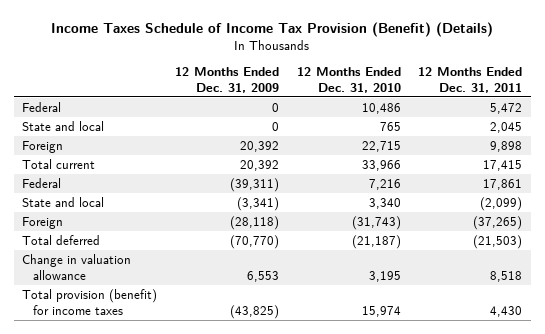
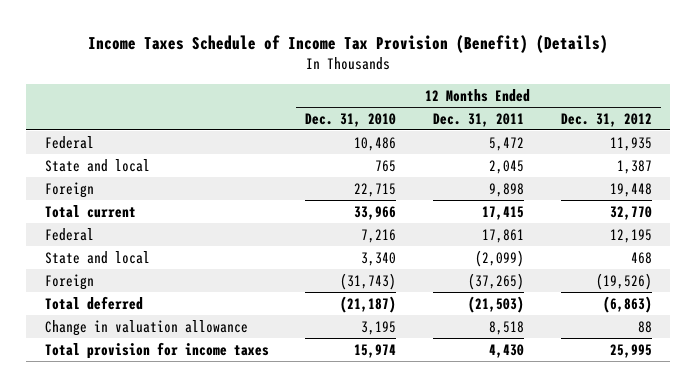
- | 12 Months Ended Dec. 31, 2009 | 12 Months Ended Dec. 31, 2010 | 12 Months Ended Dec. 31, 2011
+ | 12 Months Ended Dec. 31, 2010 | 12 Months Ended Dec. 31, 2011 | 12 Months Ended Dec. 31, 2012
- Total provision (benefit) for income taxes | (43,825) | 15,974 | 4,430
+ Total provision for income taxes | 15,974 | 4,430 | 25,995

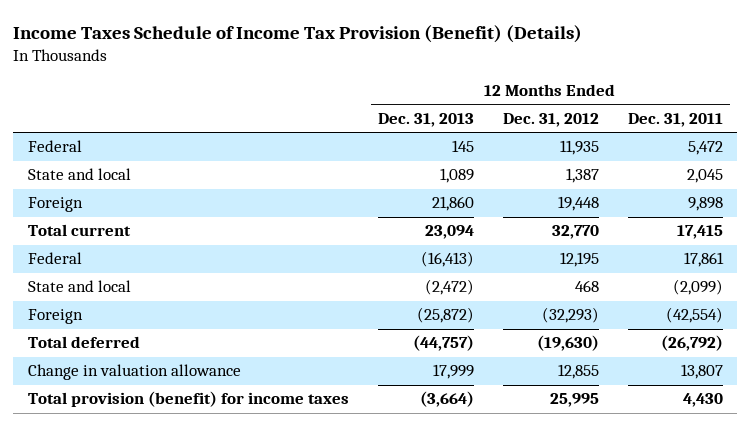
- | 12 Months Ended Dec. 31, 2010 | 12 Months Ended Dec. 31, 2011 | 12 Months Ended Dec. 31, 2012
+ | 12 Months Ended Dec. 31, 2013 | 12 Months Ended Dec. 31, 2012 | 12 Months Ended Dec. 31, 2011
- Foreign | (31,743) | (37,265) | (19,526)
- Total deferred | (21,187) | (21,503) | (6,863)
- Change in valuation allowance | 3,195 | 8,518 | 88
- Total provision for income taxes | 15,974 | 4,430 | 25,995
+ Foreign | (25,872) | (32,293) | (42,554)
+ Total deferred | (44,757) | (19,630) | (26,792)
+ Change in valuation allowance | 17,999 | 12,855 | 13,807
+ Total provision (benefit) for income taxes | (3,664) | 25,995 | 4,430

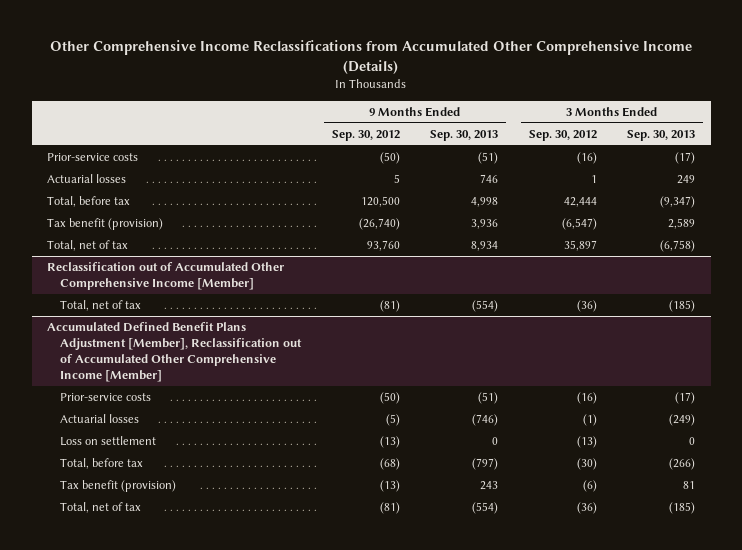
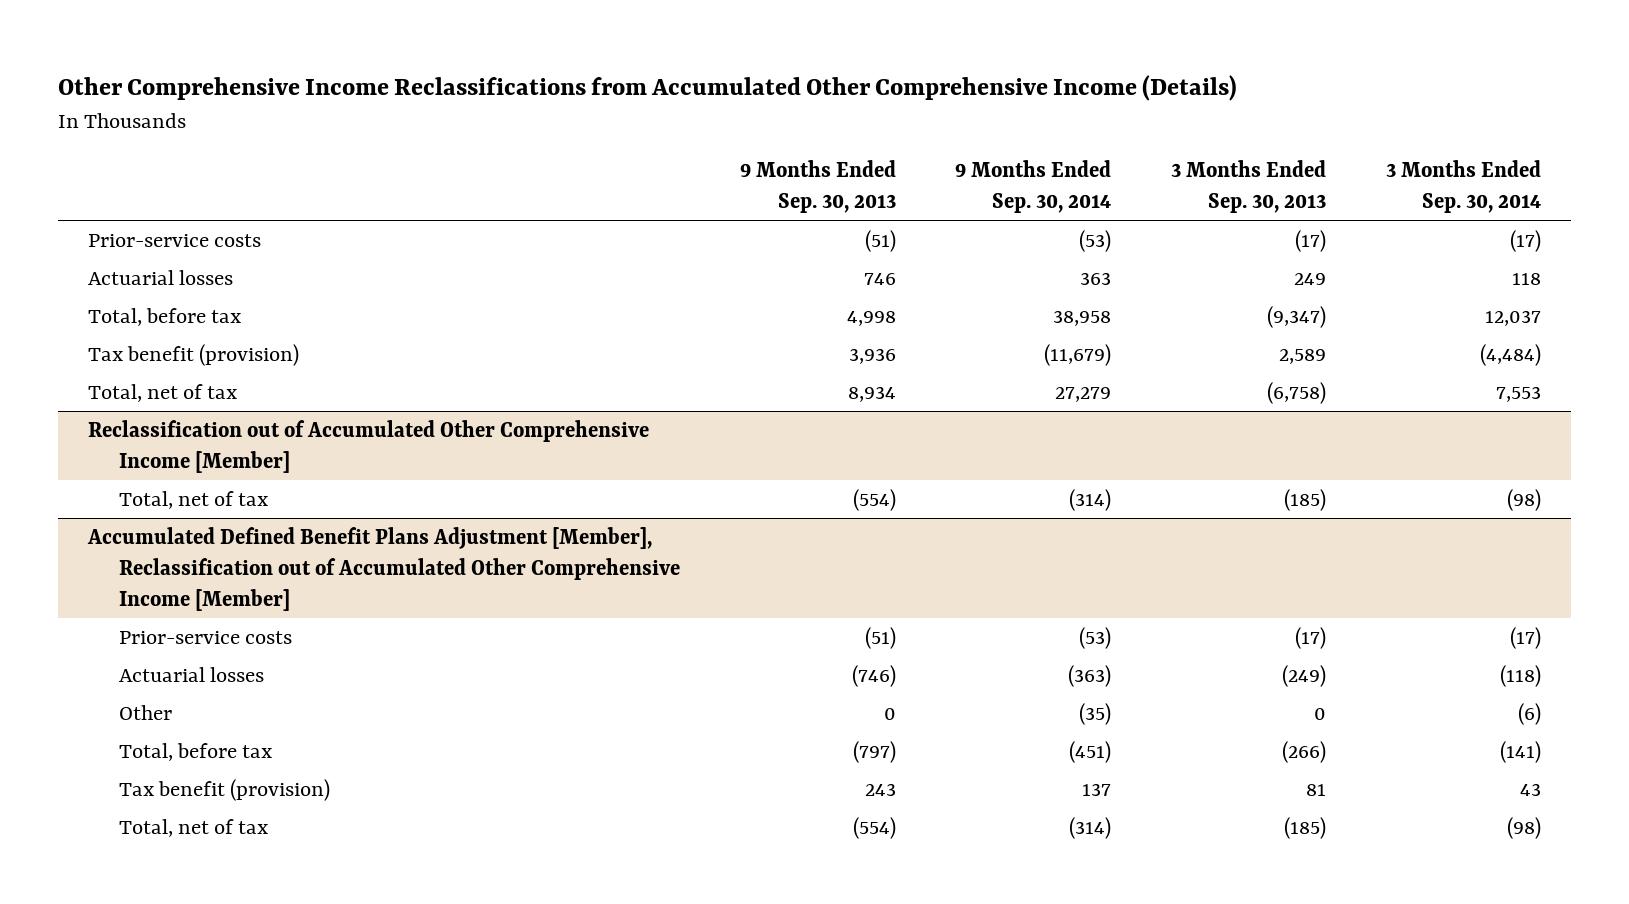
- | 9 Months Ended Sep. 30, 2012 | 9 Months Ended Sep. 30, 2013 | 3 Months Ended Sep. 30, 2012 | 3 Months Ended Sep. 30, 2013
+ | 9 Months Ended Sep. 30, 2013 | 9 Months Ended Sep. 30, 2014 | 3 Months Ended Sep. 30, 2013 | 3 Months Ended Sep. 30, 2014
@ Accumulated Defined Benefit Plans Adjustment [Member], Reclassification out of Accumulated Other Comprehensive Income [Member]
- Loss on settlement | (13) | 0 | (13) | 0
+ Other | 0 | (35) | 0 | (6)

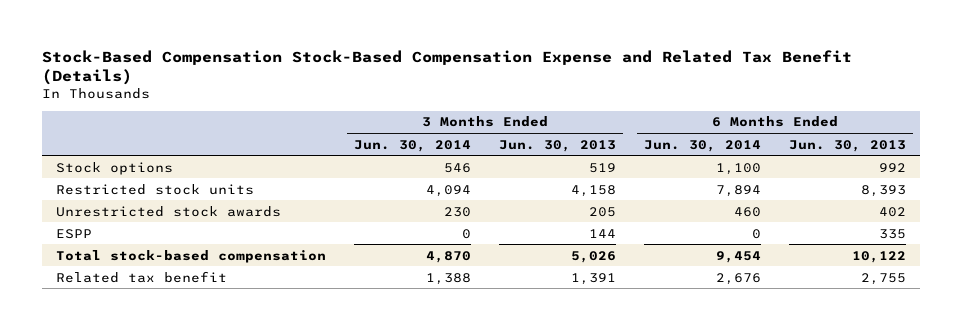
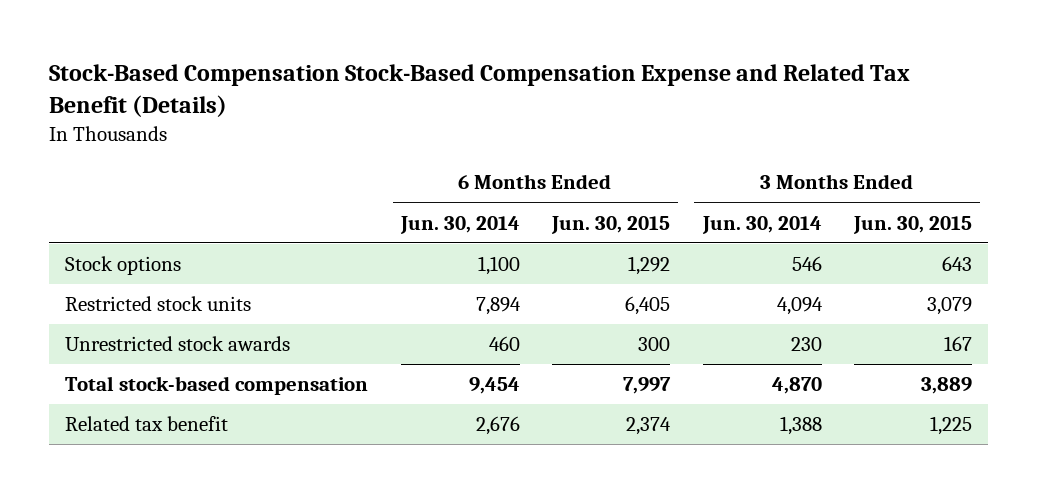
- | 3 Months Ended Jun. 30, 2014 | 3 Months Ended Jun. 30, 2013 | 6 Months Ended Jun. 30, 2014 | 6 Months Ended Jun. 30, 2013
+ | 6 Months Ended Jun. 30, 2014 | 6 Months Ended Jun. 30, 2015 | 3 Months Ended Jun. 30, 2014 | 3 Months Ended Jun. 30, 2015
- ESPP | 0 | 144 | 0 | 335

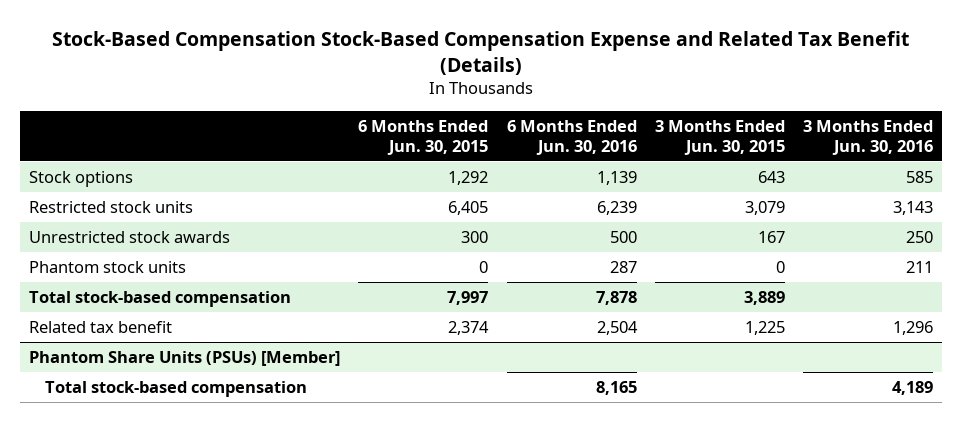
- | 6 Months Ended Jun. 30, 2014 | 6 Months Ended Jun. 30, 2015 | 3 Months Ended Jun. 30, 2014 | 3 Months Ended Jun. 30, 2015
+ | 6 Months Ended Jun. 30, 2015 | 6 Months Ended Jun. 30, 2016 | 3 Months Ended Jun. 30, 2015 | 3 Months Ended Jun. 30, 2016
+ Phantom stock units | 0 | 287 | 0 | 211
+ Phantom Share Units (PSUs) [Member]
+ Total stock-based compensation | | 8,165 | | 4,189

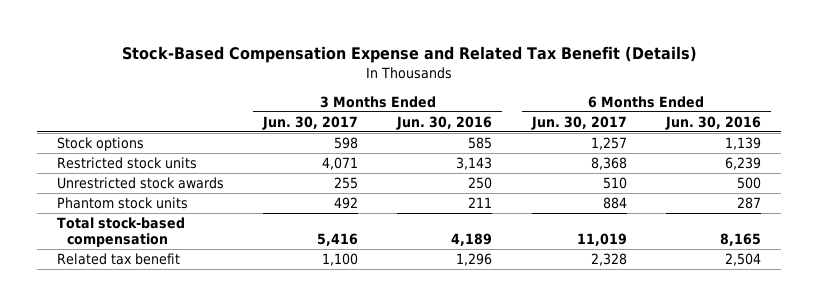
- Stock-Based Compensation Stock-Based Compensation Expense and Related Tax Benefit (Details)
+ Stock-Based Compensation Expense and Related Tax Benefit (Details)
- | 6 Months Ended Jun. 30, 2015 | 6 Months Ended Jun. 30, 2016 | 3 Months Ended Jun. 30, 2015 | 3 Months Ended Jun. 30, 2016
+ | 3 Months Ended Jun. 30, 2017 | 3 Months Ended Jun. 30, 2016 | 6 Months Ended Jun. 30, 2017 | 6 Months Ended Jun. 30, 2016
- Total stock-based compensation | 7,997 | 7,878 | 3,889 |
- Phantom Share Units (PSUs) [Member]
moved down: Related tax benefit | 1,100 | 1,296 | 2,328 | 2,504

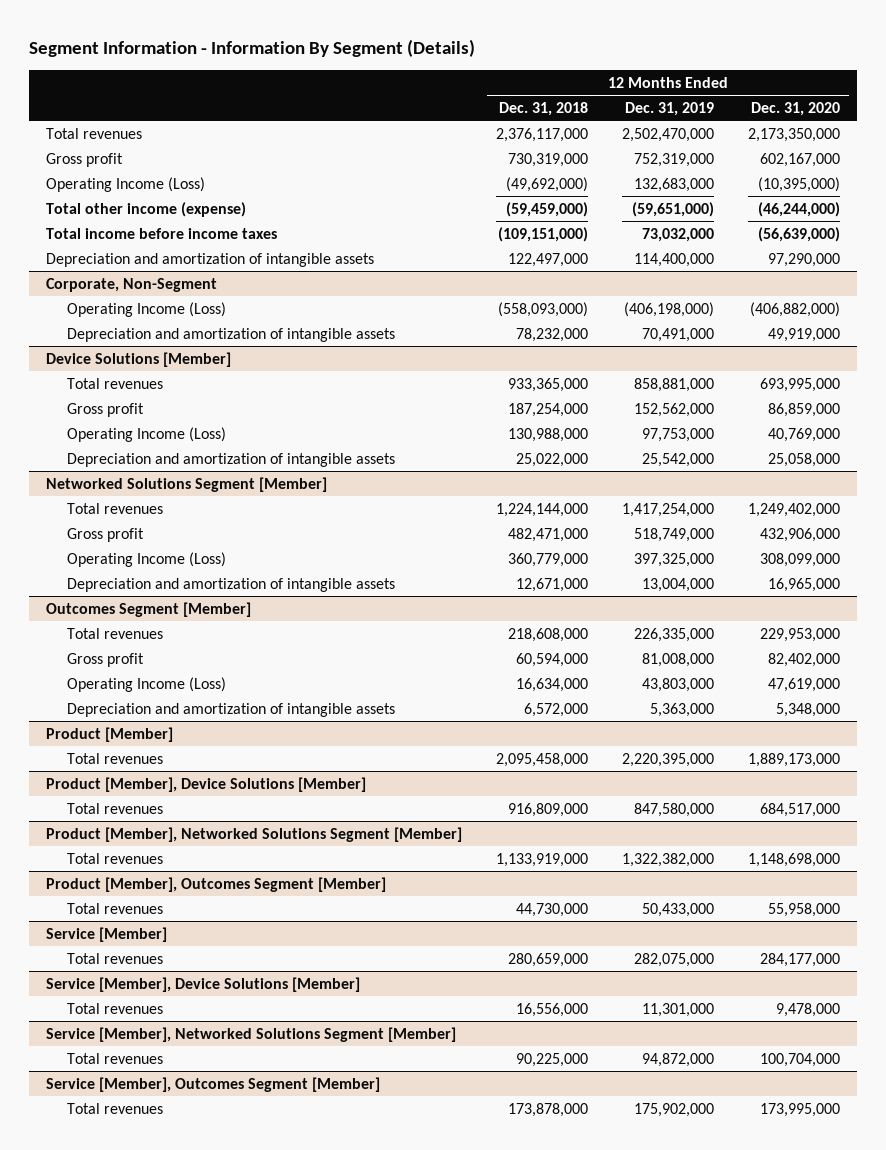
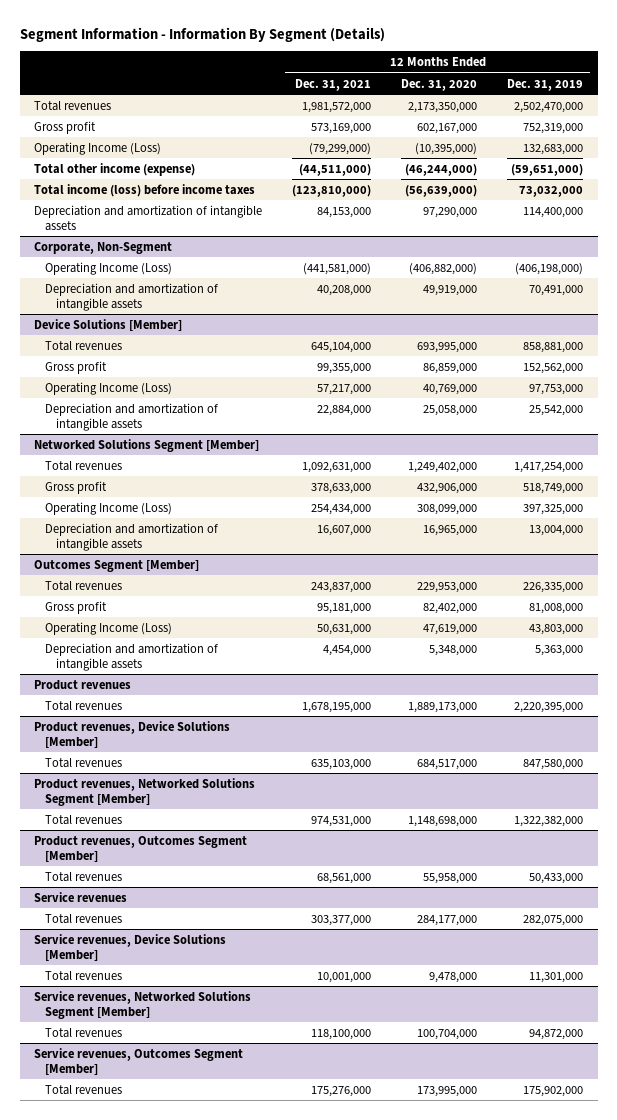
- | 12 Months Ended Dec. 31, 2018 | 12 Months Ended Dec. 31, 2019 | 12 Months Ended Dec. 31, 2020
+ | 12 Months Ended Dec. 31, 2021 | 12 Months Ended Dec. 31, 2020 | 12 Months Ended Dec. 31, 2019
- Total income before income taxes | (109,151,000) | 73,032,000 | (56,639,000)
+ Total income (loss) before income taxes | (123,810,000) | (56,639,000) | 73,032,000
- Product [Member]
+ Product revenues
- Product [Member], Device Solutions [Member]
+ Product revenues, Device Solutions [Member]
- Product [Member], Networked Solutions Segment [Member]
+ Product revenues, Networked Solutions Segment [Member]
- Product [Member], Outcomes Segment [Member]
+ Product revenues, Outcomes Segment [Member]
- Service [Member]
+ Service revenues
- Service [Member], Device Solutions [Member]
+ Service revenues, Device Solutions [Member]
- Service [Member], Networked Solutions Segment [Member]
+ Service revenues, Networked Solutions Segment [Member]
- Service [Member], Outcomes Segment [Member]
+ Service revenues, Outcomes Segment [Member]

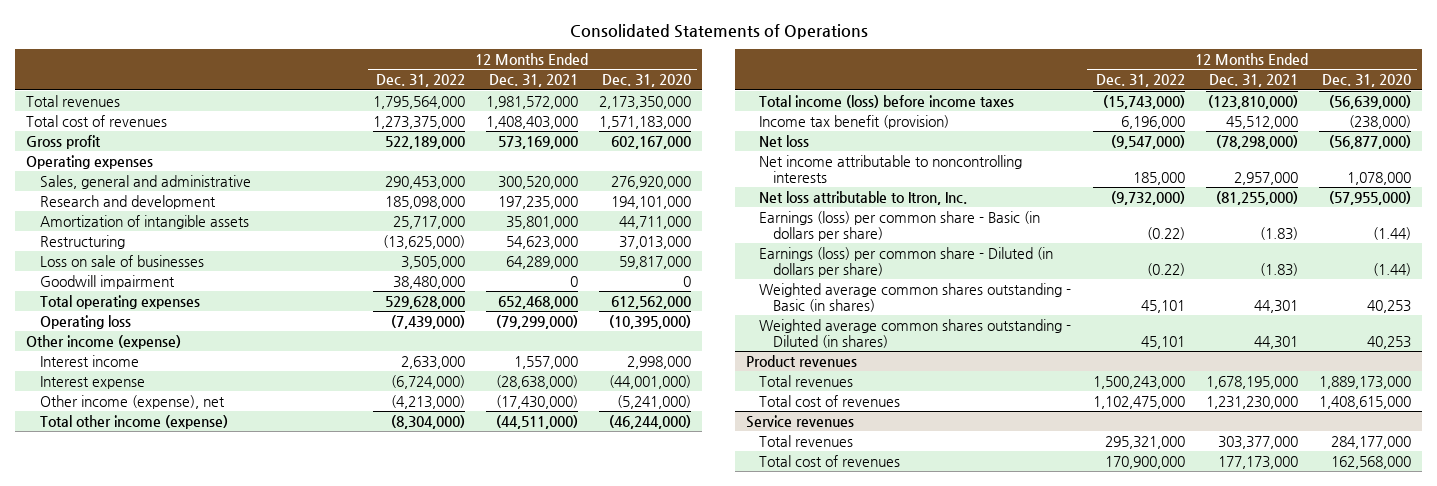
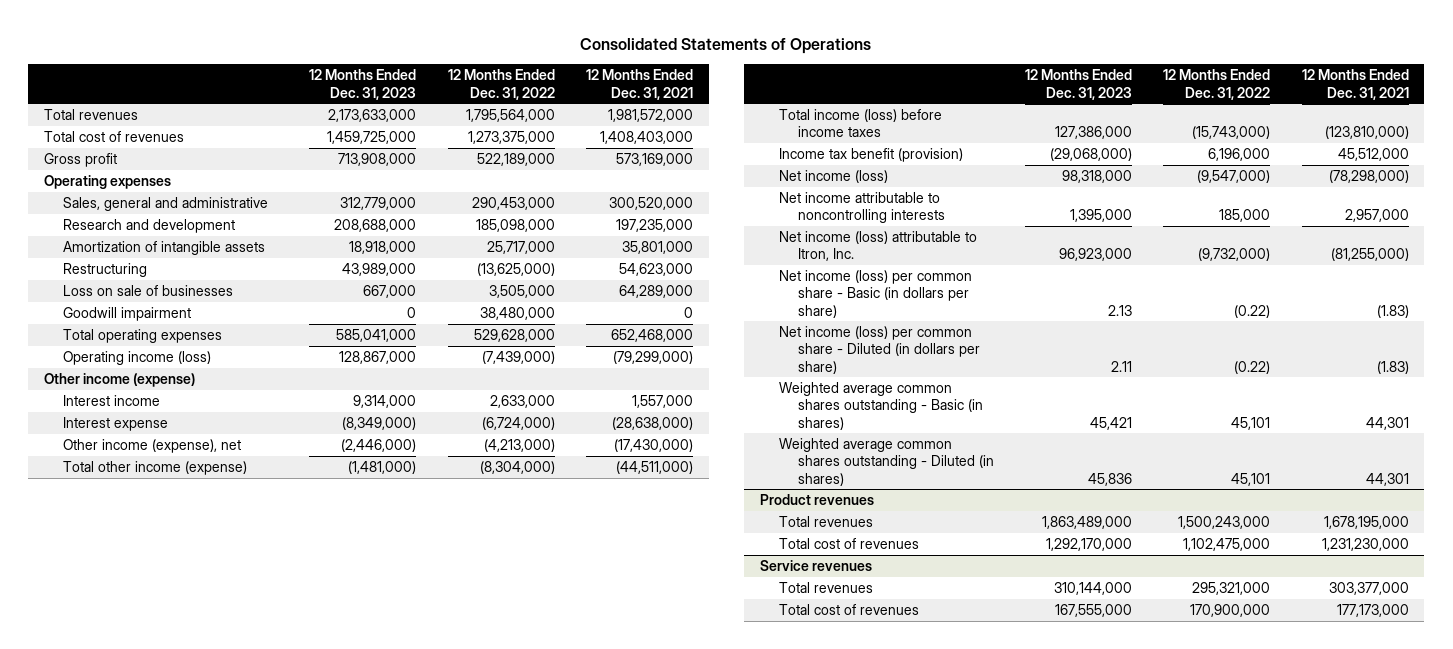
- | 12 Months Ended Dec. 31, 2022 | 12 Months Ended Dec. 31, 2021 | 12 Months Ended Dec. 31, 2020
+ | 12 Months Ended Dec. 31, 2023 | 12 Months Ended Dec. 31, 2022 | 12 Months Ended Dec. 31, 2021
- Operating loss | (7,439,000) | (79,299,000) | (10,395,000)
+ Operating income (loss) | 128,867,000 | (7,439,000) | (79,299,000)
- Net loss | (9,547,000) | (78,298,000) | (56,877,000)
+ Net income (loss) | 98,318,000 | (9,547,000) | (78,298,000)
- Net loss attributable to Itron, Inc. | (9,732,000) | (81,255,000) | (57,955,000)
- Earnings (loss) per common share - Basic (in dollars per share) | (0.22) | (1.83) | (1.44)
- Earnings (loss) per common share - Diluted (in dollars per share) | (0.22) | (1.83) | (1.44)
+ Net income (loss) attributable to Itron, Inc. | 96,923,000 | (9,732,000) | (81,255,000)
+ Net income (loss) per common share - Basic (in dollars per share) | 2.13 | (0.22) | (1.83)
+ Net income (loss) per common share - Diluted (in dollars per share) | 2.11 | (0.22) | (1.83)

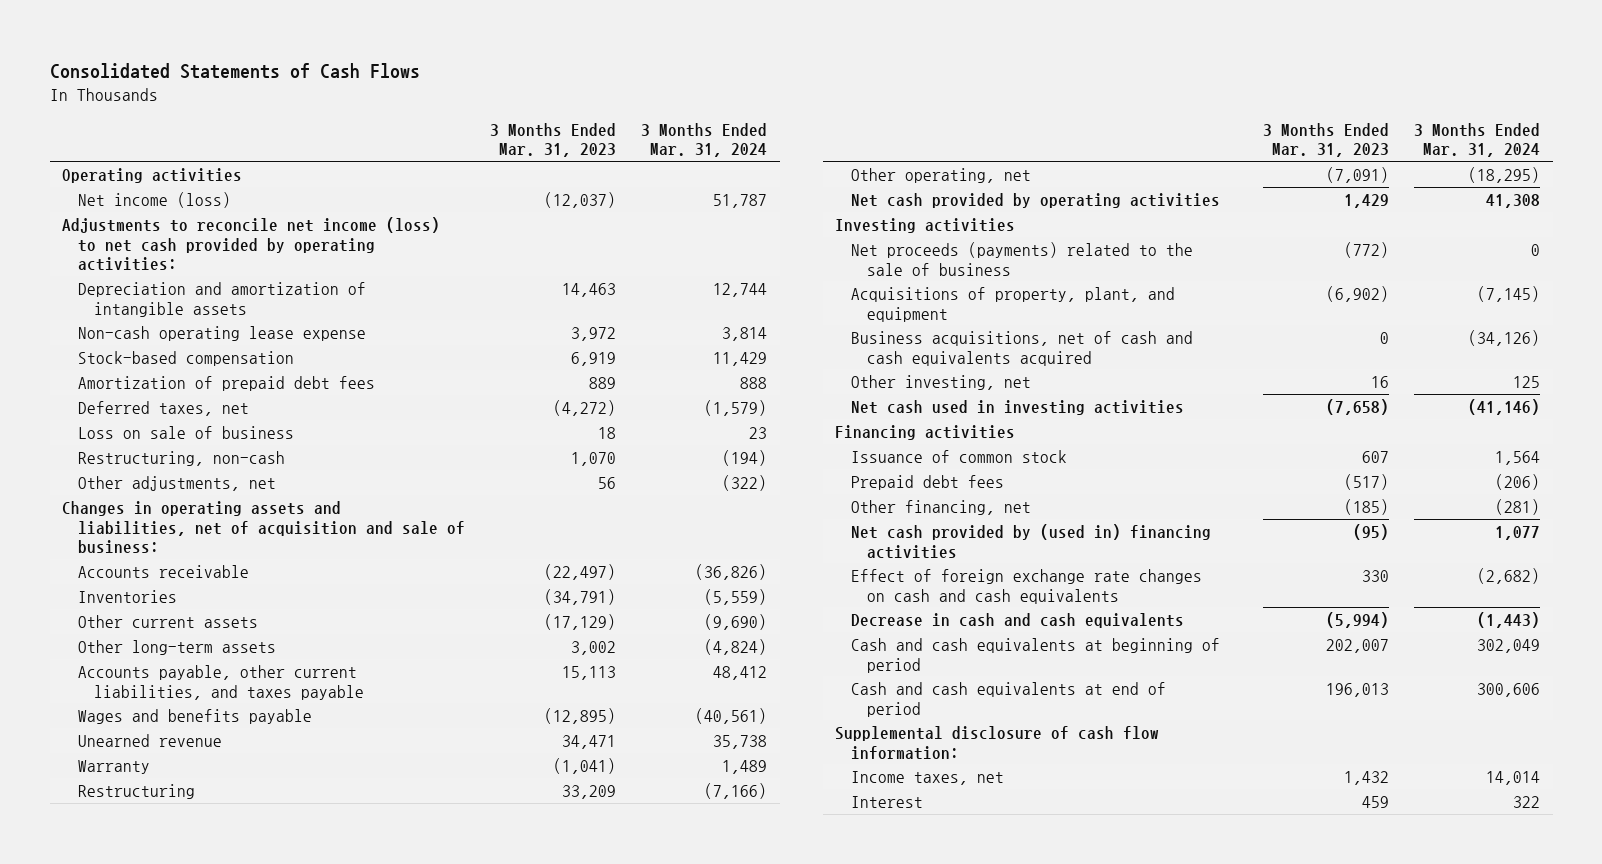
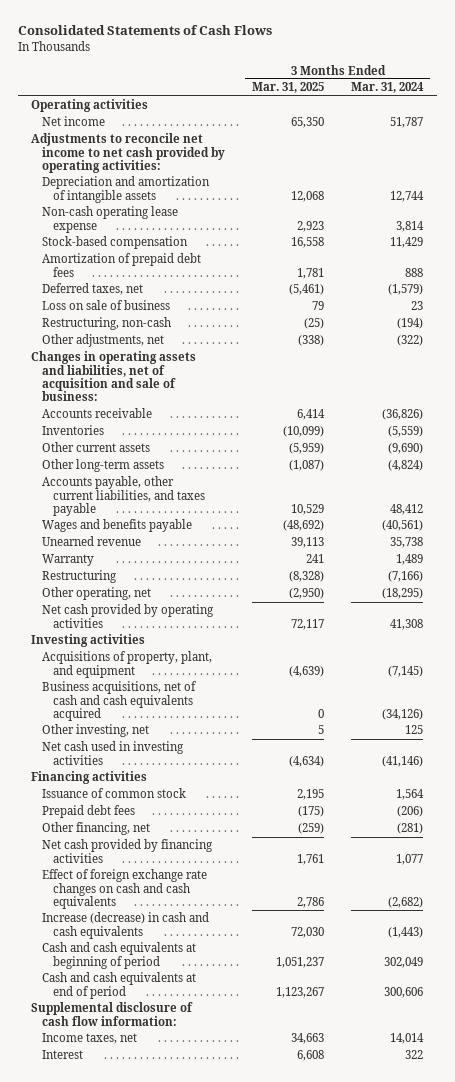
- | 3 Months Ended Mar. 31, 2023 | 3 Months Ended Mar. 31, 2024
+ | 3 Months Ended Mar. 31, 2025 | 3 Months Ended Mar. 31, 2024
- Net income (loss) | (12,037) | 51,787
- Adjustments to reconcile net income (loss) to net cash provided by operating activities:
+ Net income | 65,350 | 51,787
+ Adjustments to reconcile net income to net cash provided by operating activities:
- Net proceeds (payments) related to the sale of business | (772) | 0
- Net cash provided by (used in) financing activities | (95) | 1,077
+ Net cash provided by financing activities | 1,761 | 1,077
- Decrease in cash and cash equivalents | (5,994) | (1,443)
+ Increase (decrease) in cash and cash equivalents | 72,030 | (1,443)

